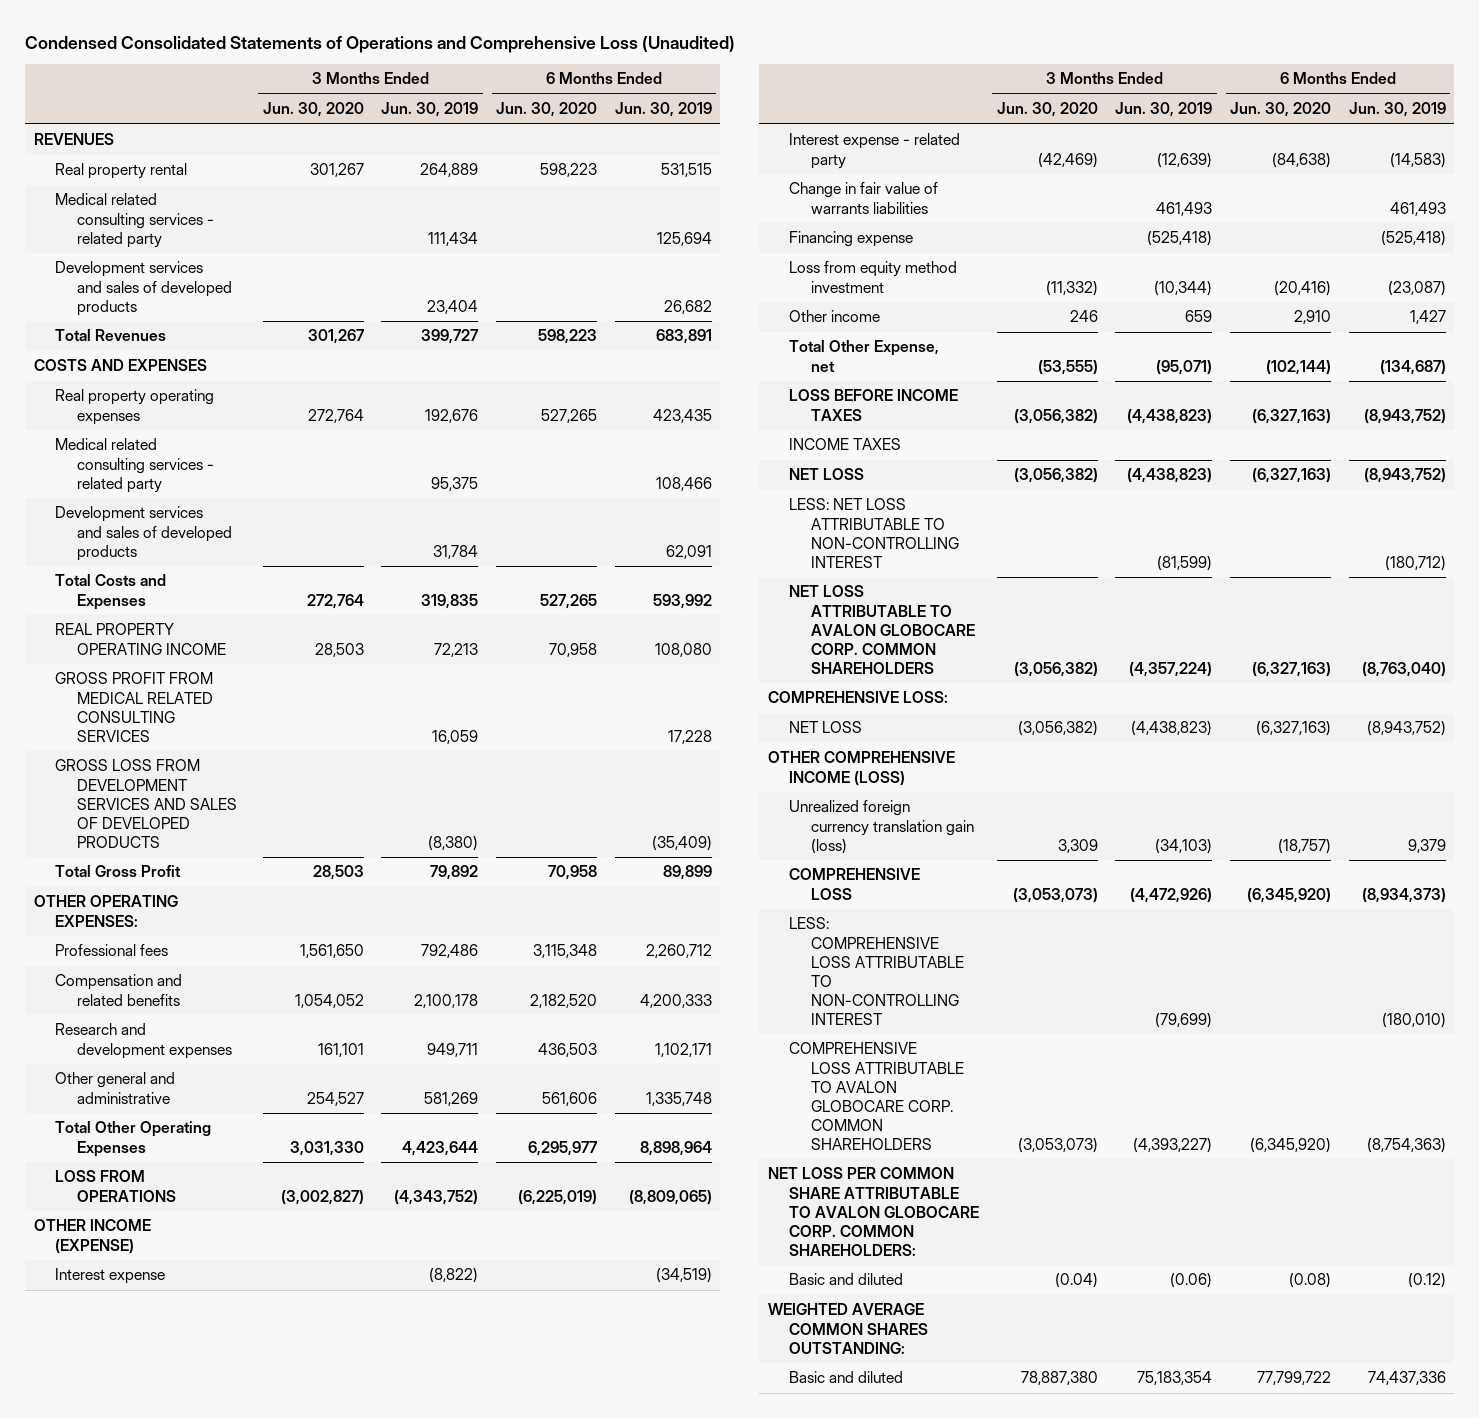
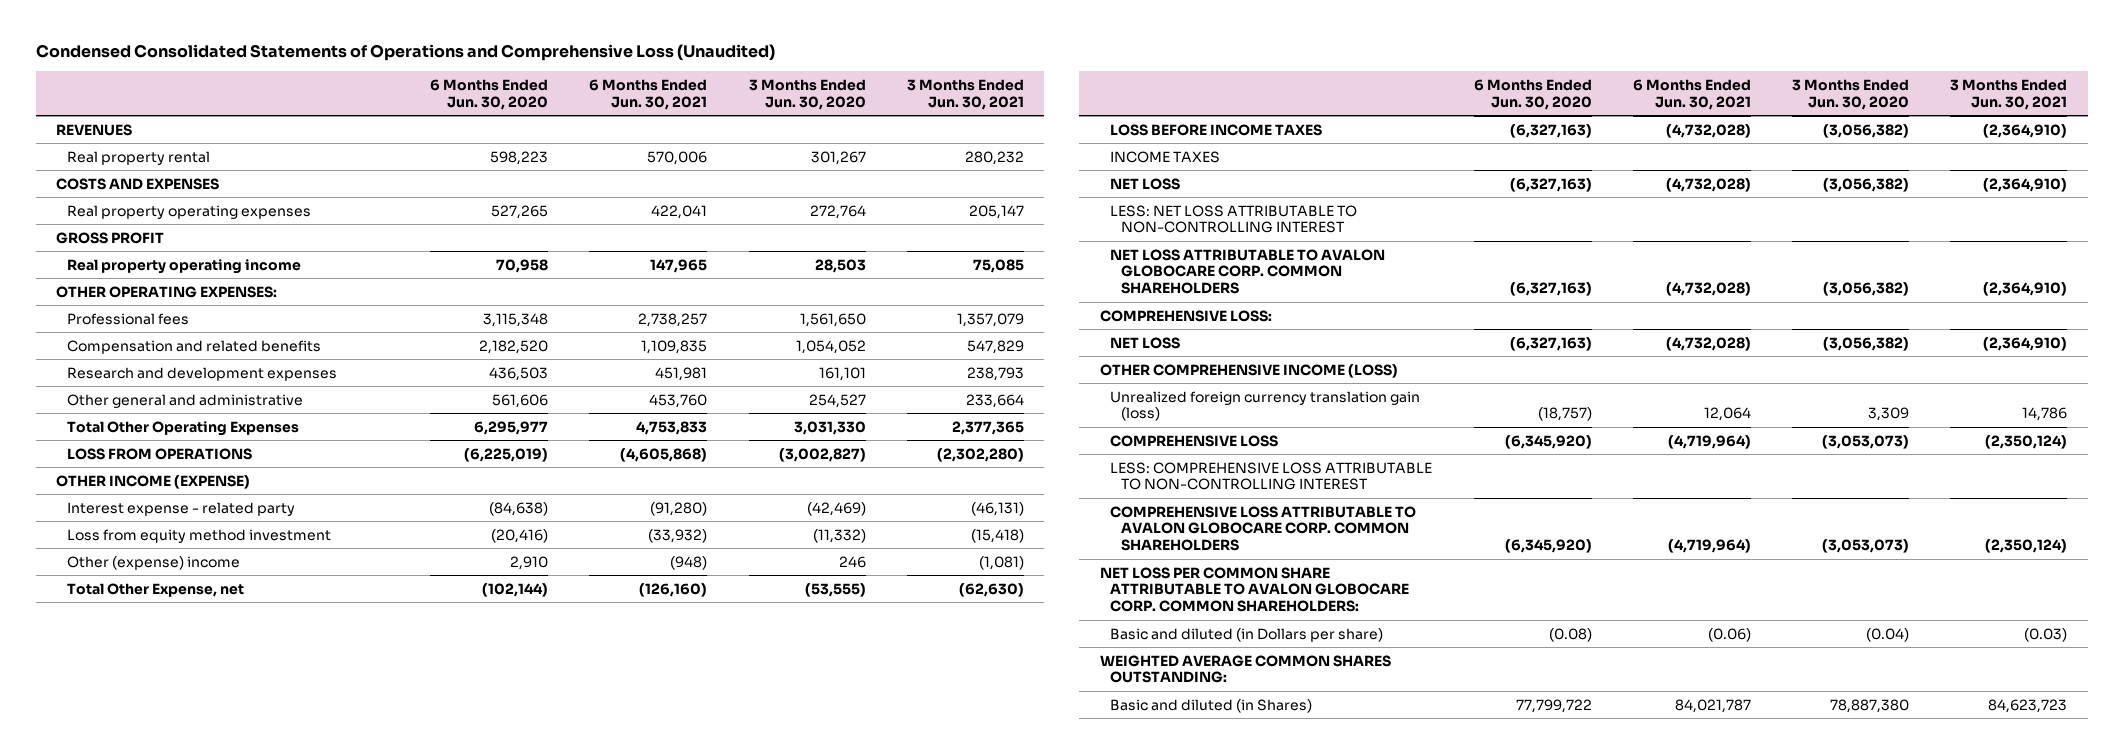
- | 3 Months Ended Jun. 30, 2020 | 3 Months Ended Jun. 30, 2019 | 6 Months Ended Jun. 30, 2020 | 6 Months Ended Jun. 30, 2019
+ | 6 Months Ended Jun. 30, 2020 | 6 Months Ended Jun. 30, 2021 | 3 Months Ended Jun. 30, 2020 | 3 Months Ended Jun. 30, 2021
- Medical related consulting services - related party | | 111,434 | | 125,694
- Development services and sales of developed products | | 23,404 | | 26,682
- Total Revenues | 301,267 | 399,727 | 598,223 | 683,891
- Medical related consulting services - related party | | 95,375 | | 108,466
- Development services and sales of developed products | | 31,784 | | 62,091
- Total Costs and Expenses | 272,764 | 319,835 | 527,265 | 593,992
- REAL PROPERTY OPERATING INCOME | 28,503 | 72,213 | 70,958 | 108,080
- GROSS PROFIT FROM MEDICAL RELATED CONSULTING SERVICES | | 16,059 | | 17,228
- GROSS LOSS FROM DEVELOPMENT SERVICES AND SALES OF DEVELOPED PRODUCTS | | (8,380) | | (35,409)
- Total Gross Profit | 28,503 | 79,892 | 70,958 | 89,899
+ GROSS PROFIT
+ Real property operating income | 70,958 | 147,965 | 28,503 | 75,085
- Interest expense | | (8,822) | | (34,519)
- Change in fair value of warrants liabilities | | 461,493 | | 461,493
- Financing expense | | (525,418) | | (525,418)
- Other income | 246 | 659 | 2,910 | 1,427
+ Other (expense) income | 2,910 | (948) | 246 | (1,081)
- Basic and diluted | (0.04) | (0.06) | (0.08) | (0.12)
+ Basic and diluted (in Dollars per share) | (0.08) | (0.06) | (0.04) | (0.03)
- Basic and diluted | 78,887,380 | 75,183,354 | 77,799,722 | 74,437,336
+ Basic and diluted (in Shares) | 77,799,722 | 84,021,787 | 78,887,380 | 84,623,723

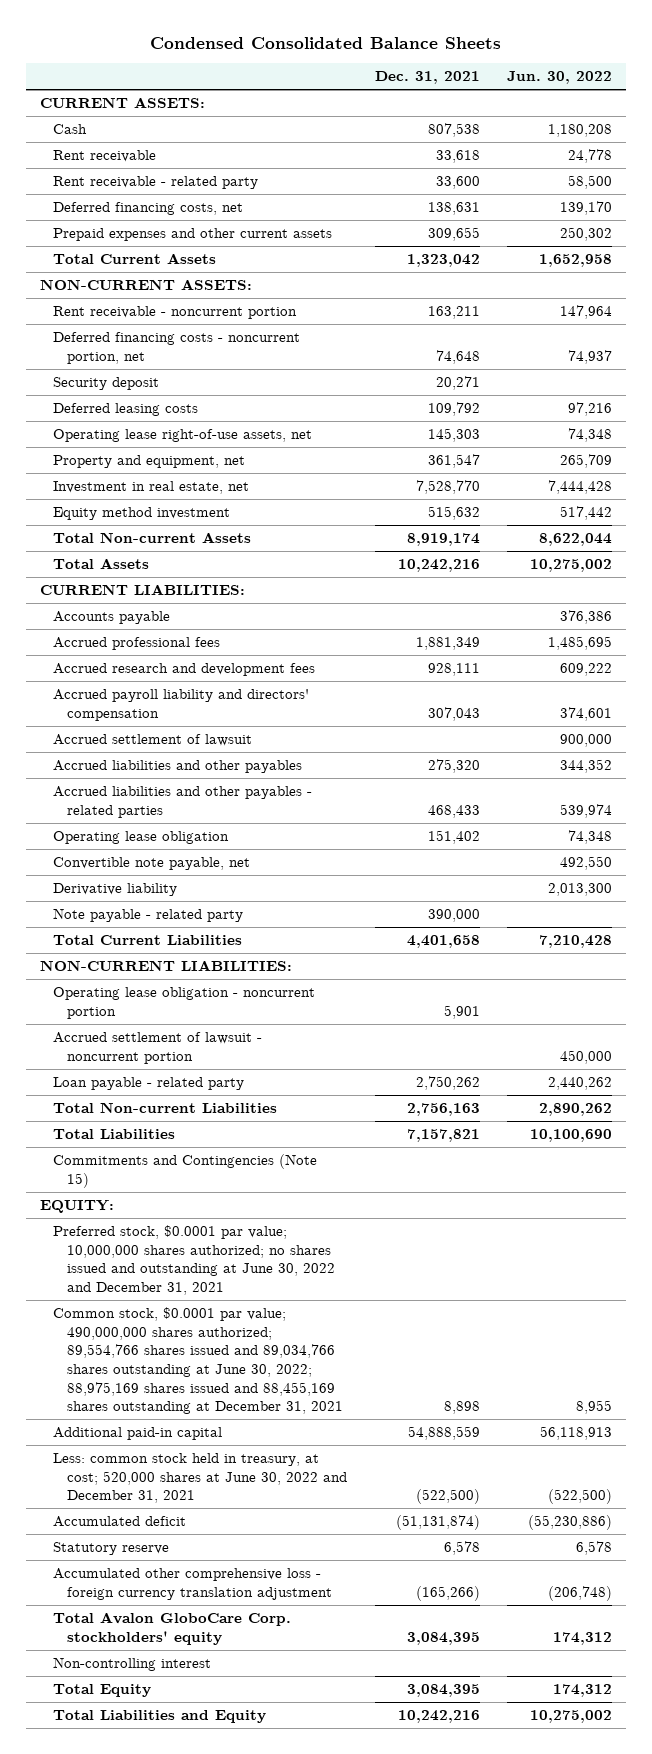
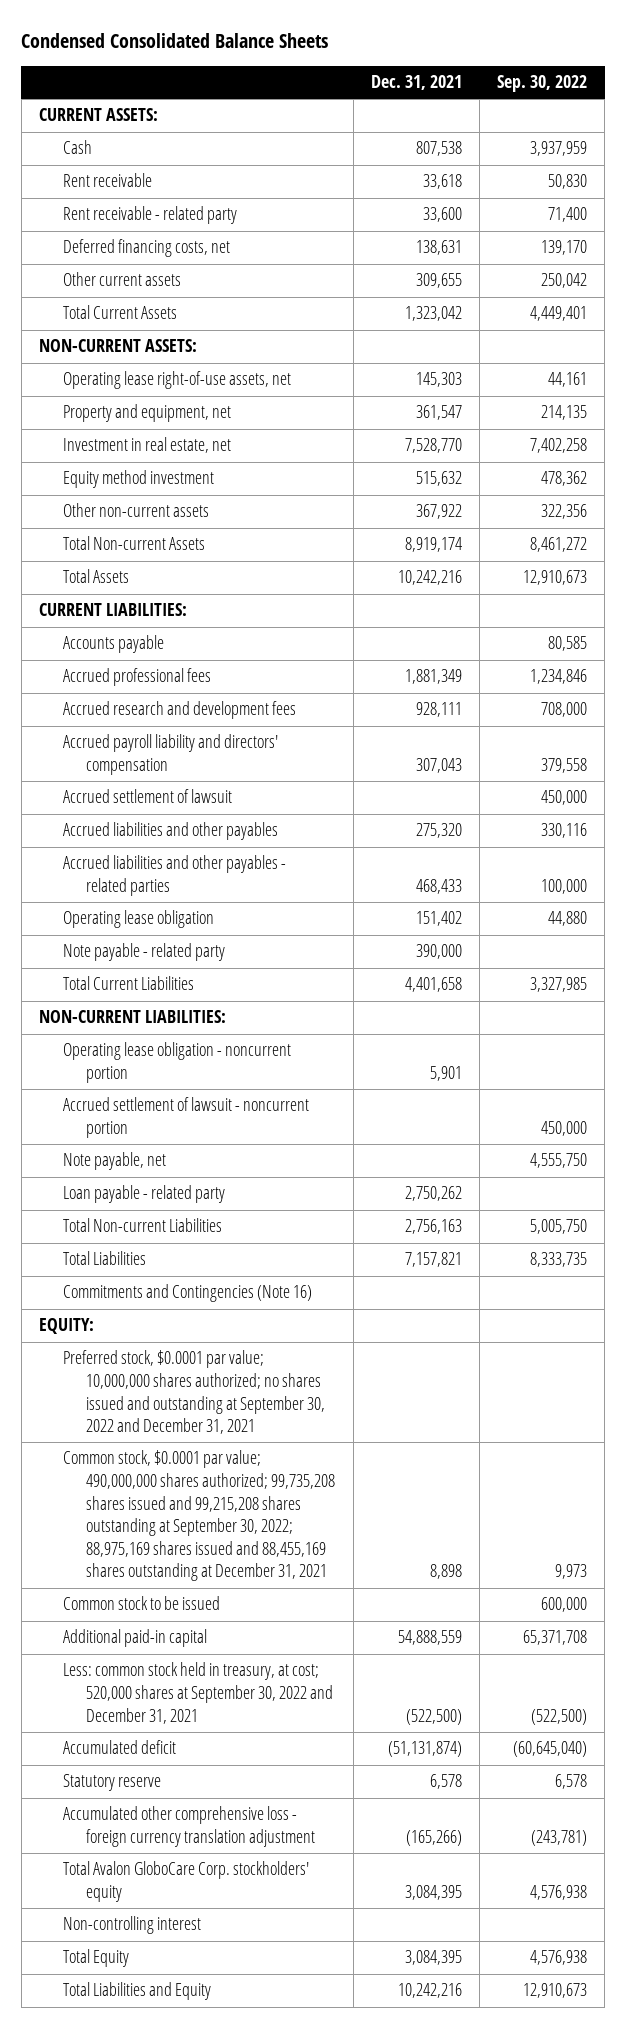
- | Dec. 31, 2021 | Jun. 30, 2022
+ | Dec. 31, 2021 | Sep. 30, 2022
- Prepaid expenses and other current assets | 309,655 | 250,302
+ Other current assets | 309,655 | 250,042
- Rent receivable - noncurrent portion | 163,211 | 147,964
- Deferred financing costs - noncurrent portion, net | 74,648 | 74,937
- Security deposit | 20,271 |
- Deferred leasing costs | 109,792 | 97,216
+ Other non-current assets | 367,922 | 322,356
- Convertible note payable, net | | 492,550
- Derivative liability | | 2,013,300
+ Note payable, net | | 4,555,750
- Commitments and Contingencies (Note 15)
+ Commitments and Contingencies (Note 16)
- Preferred stock, $0.0001 par value; 10,000,000 shares authorized; no shares issued and outstanding at June 30, 2022 and December 31, 2021
- Common stock, $0.0001 par value; 490,000,000 shares authorized; 89,554,766 shares issued and 89,034,766 shares outstanding at June 30, 2022; 88,975,169 shares issued and 88,455,169 shares outstanding at December 31, 2021 | 8,898 | 8,955
+ Preferred stock, $0.0001 par value; 10,000,000 shares authorized; no shares issued and outstanding at September 30, 2022 and December 31, 2021
+ Common stock, $0.0001 par value; 490,000,000 shares authorized; 99,735,208 shares issued and 99,215,208 shares outstanding at September 30, 2022; 88,975,169 shares issued and 88,455,169 shares outstanding at December 31, 2021 | 8,898 | 9,973
+ Common stock to be issued | | 600,000
- Less: common stock held in treasury, at cost; 520,000 shares at June 30, 2022 and December 31, 2021 | (522,500) | (522,500)
+ Less: common stock held in treasury, at cost; 520,000 shares at September 30, 2022 and December 31, 2021 | (522,500) | (522,500)

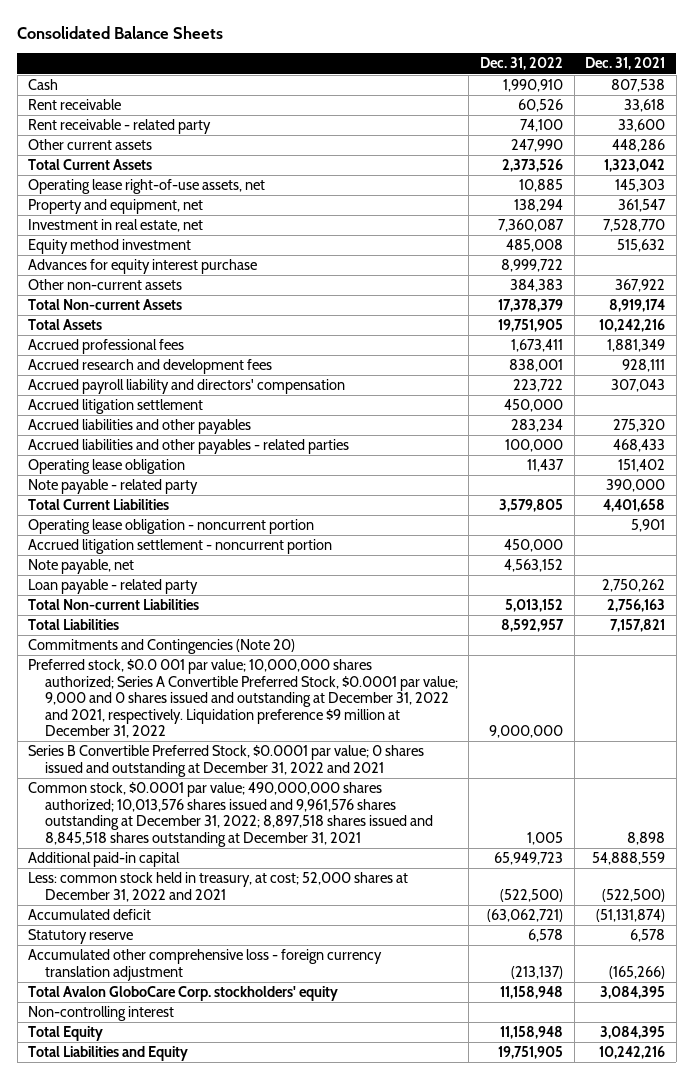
- Condensed Consolidated Balance Sheets
+ Consolidated Balance Sheets
- | Dec. 31, 2021 | Sep. 30, 2022
+ | Dec. 31, 2022 | Dec. 31, 2021
- CURRENT ASSETS:
- Deferred financing costs, net | 138,631 | 139,170
- Other current assets | 309,655 | 250,042
+ Other current assets | 247,990 | 448,286
- NON-CURRENT ASSETS:
+ Advances for equity interest purchase | 8,999,722 |
- CURRENT LIABILITIES:
- Accounts payable | | 80,585
- Accrued settlement of lawsuit | | 450,000
+ Accrued litigation settlement | 450,000 |
- NON-CURRENT LIABILITIES:
- Accrued settlement of lawsuit - noncurrent portion | | 450,000
+ Accrued litigation settlement - noncurrent portion | 450,000 |
- Commitments and Contingencies (Note 16)
- EQUITY:
- Preferred stock, $0.0001 par value; 10,000,000 shares authorized; no shares issued and outstanding at September 30, 2022 and December 31, 2021
- Common stock, $0.0001 par value; 490,000,000 shares authorized; 99,735,208 shares issued and 99,215,208 shares outstanding at September 30, 2022; 88,975,169 shares issued and 88,455,169 shares outstanding at December 31, 2021 | 8,898 | 9,973
- Common stock to be issued | | 600,000
+ Commitments and Contingencies (Note 20)
+ Preferred stock, $0.0 001 par value; 10,000,000 shares authorized; Series A Convertible Preferred Stock, $0.0001 par value; 9,000 and 0 shares issued and outstanding at December 31, 2022 and 2021, respectively. Liquidation preference $9 million at December 31, 2022 | 9,000,000 |
+ Series B Convertible Preferred Stock, $0.0001 par value; 0 shares issued and outstanding at December 31, 2022 and 2021
+ Common stock, $0.0001 par value; 490,000,000 shares authorized; 10,013,576 shares issued and 9,961,576 shares outstanding at December 31, 2022; 8,897,518 shares issued and 8,845,518 shares outstanding at December 31, 2021 | 1,005 | 8,898
- Less: common stock held in treasury, at cost; 520,000 shares at September 30, 2022 and December 31, 2021 | (522,500) | (522,500)
+ Less: common stock held in treasury, at cost; 52,000 shares at December 31, 2022 and 2021 | (522,500) | (522,500)

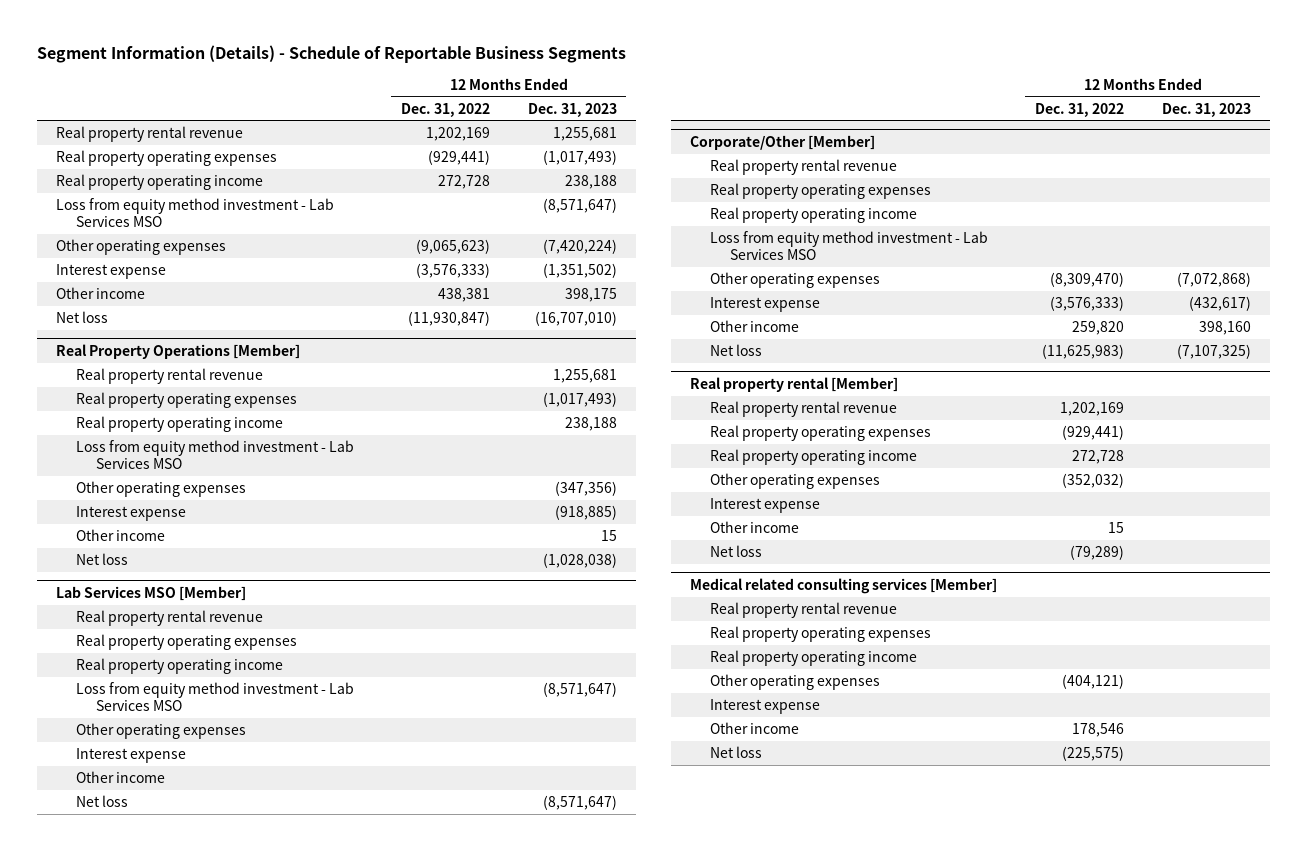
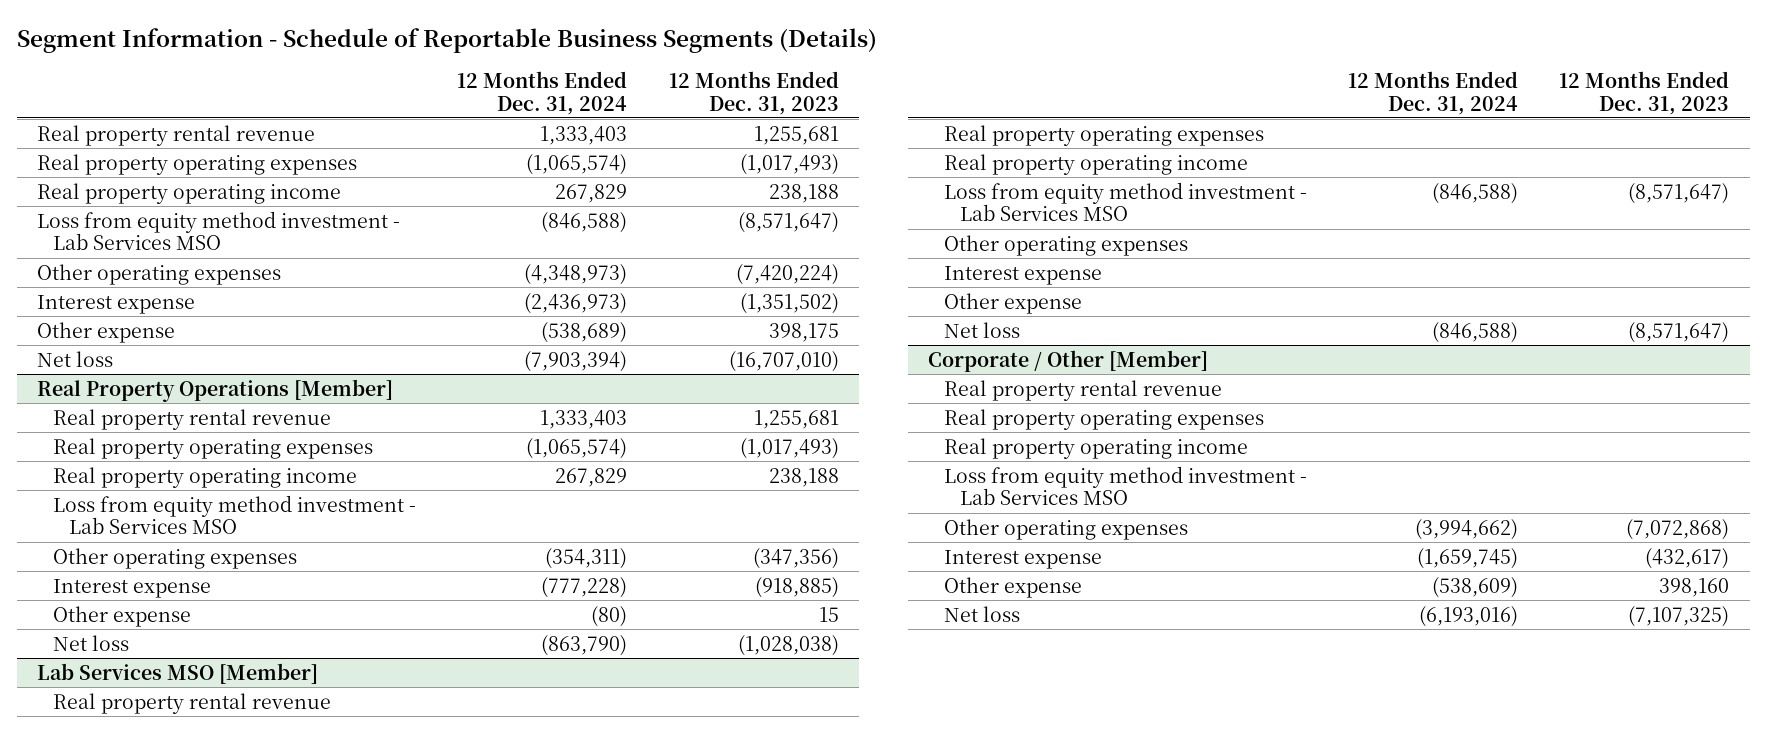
- Segment Information (Details) - Schedule of Reportable Business Segments
+ Segment Information - Schedule of Reportable Business Segments (Details)
- | 12 Months Ended Dec. 31, 2022 | 12 Months Ended Dec. 31, 2023
+ | 12 Months Ended Dec. 31, 2024 | 12 Months Ended Dec. 31, 2023
- Other income | 438,381 | 398,175
+ Other expense | (538,689) | 398,175
@ Real Property Operations [Member]
- Other income | | 15
+ Other expense | (80) | 15
@ Lab Services MSO [Member]
- Other income
+ Other expense
- Corporate/Other [Member]
+ Corporate / Other [Member]
- Other income | 259,820 | 398,160
+ Other expense | (538,609) | 398,160
- Real property rental [Member]
- Real property rental revenue | 1,202,169 |
- Real property operating expenses | (929,441) |
- Real property operating income | 272,728 |
- Other operating expenses | (352,032) |
- Interest expense
- Other income | 15 |
- Net loss | (79,289) |
- Medical related consulting services [Member]
- Real property rental revenue
- Real property operating expenses
- Real property operating income
- Other operating expenses | (404,121) |
- Interest expense
- Other income | 178,546 |
- Net loss | (225,575) |

